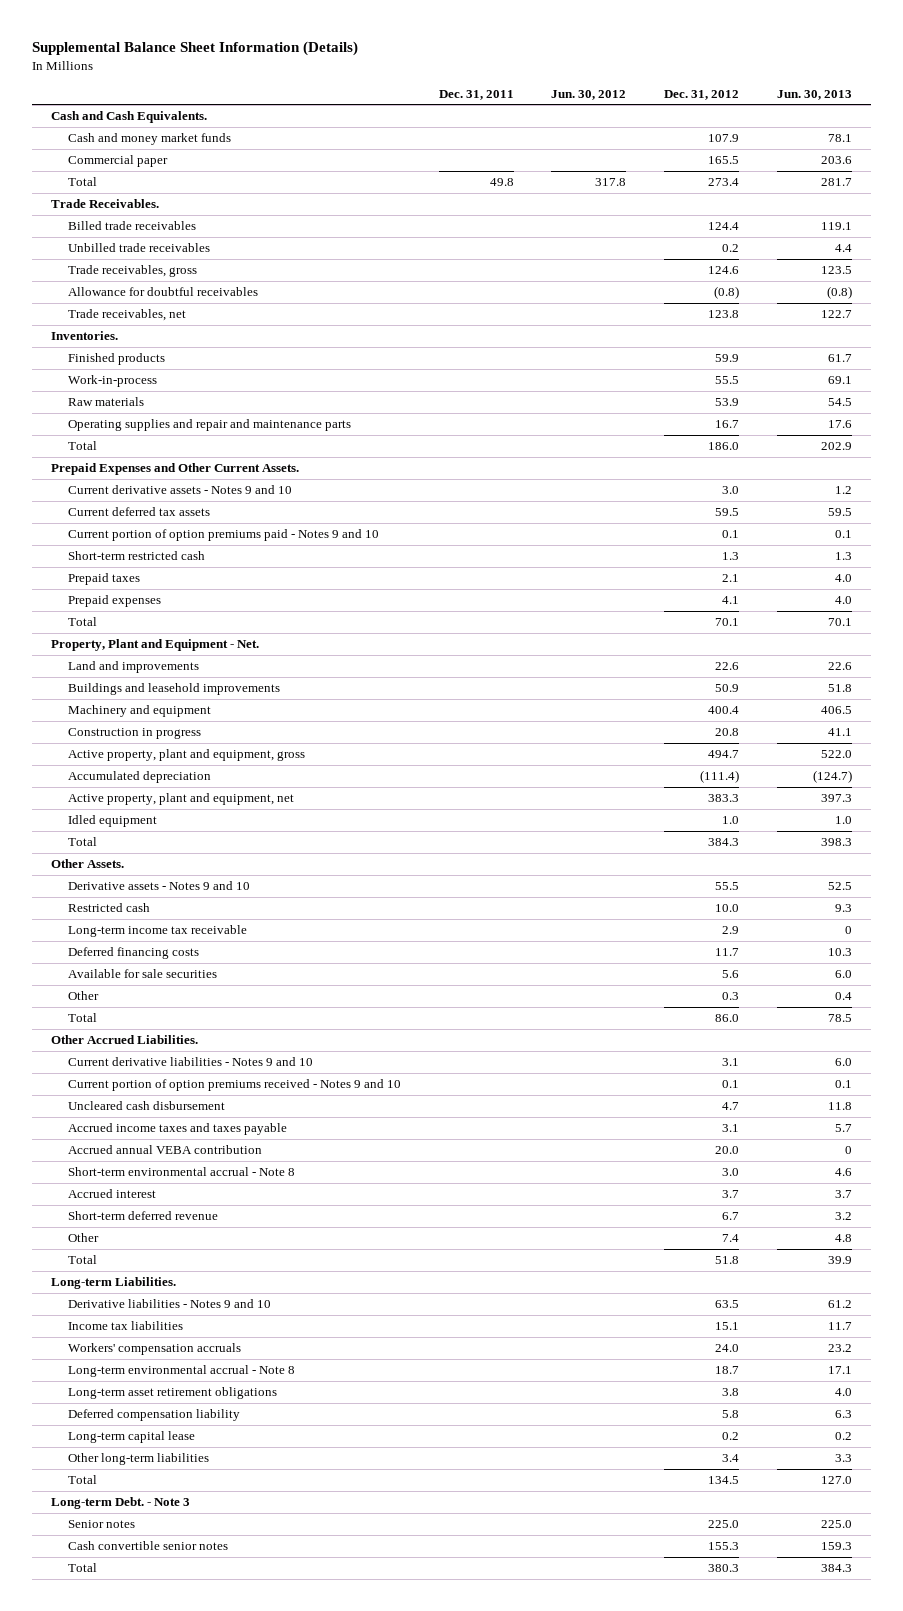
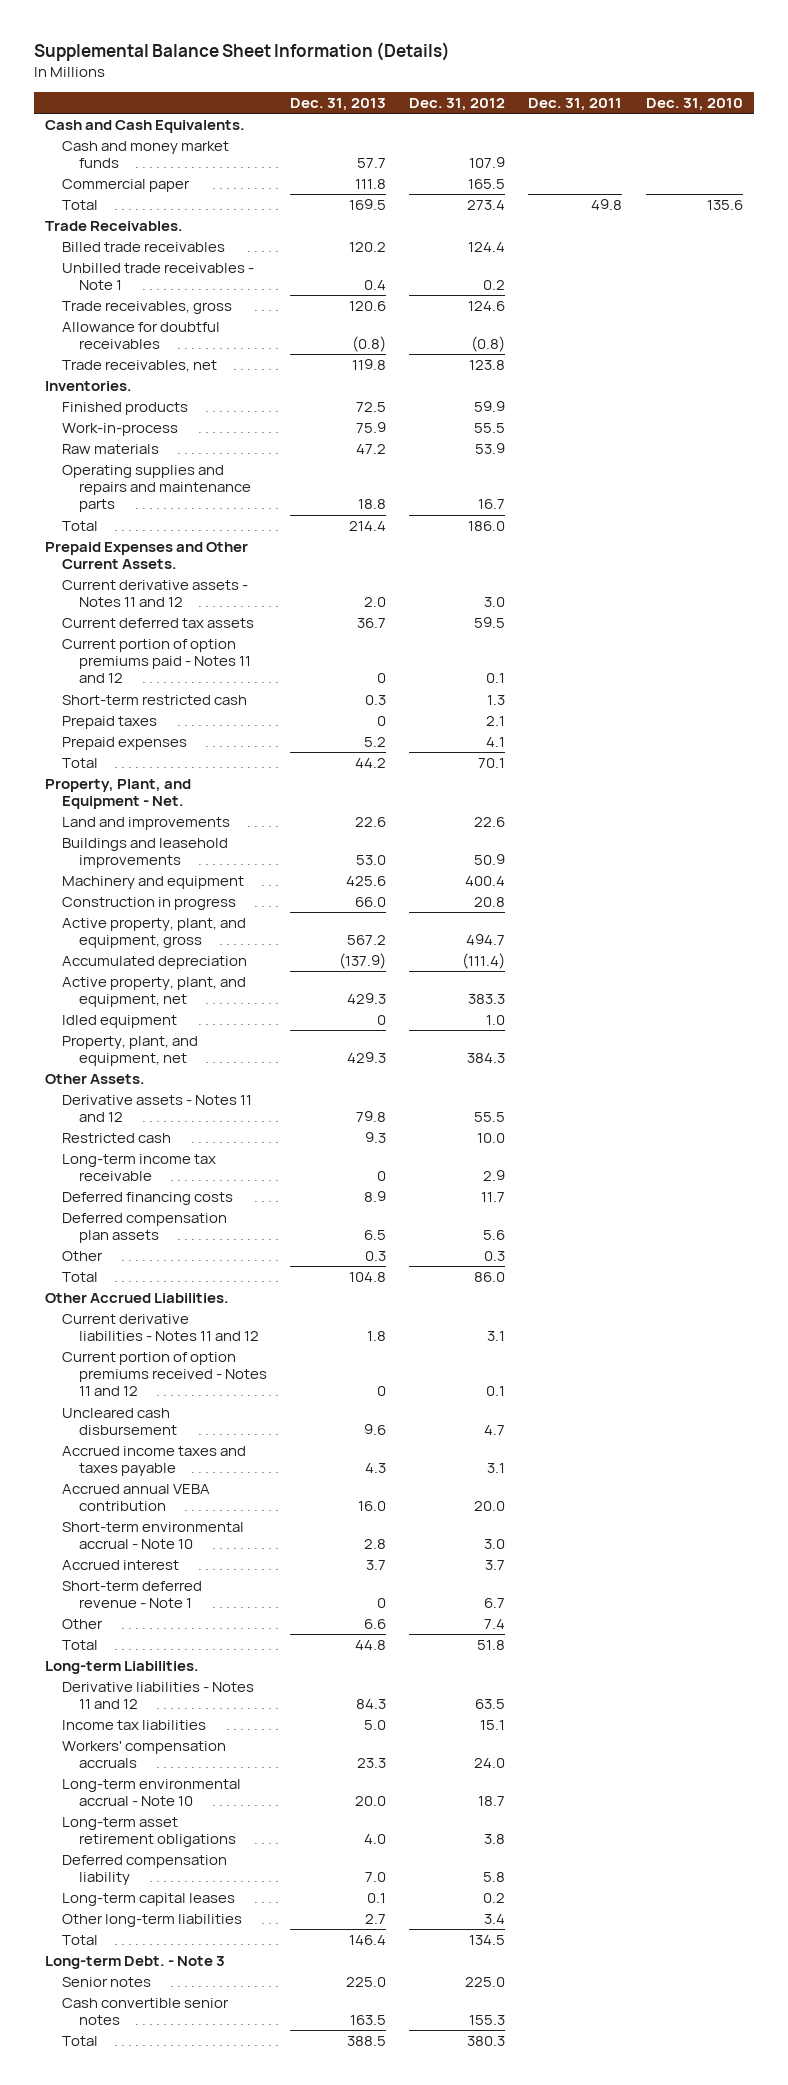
- | Dec. 31, 2011 | Jun. 30, 2012 | Dec. 31, 2012 | Jun. 30, 2013
+ | Dec. 31, 2013 | Dec. 31, 2012 | Dec. 31, 2011 | Dec. 31, 2010
- Unbilled trade receivables | | | 0.2 | 4.4
+ Unbilled trade receivables - Note 1 | 0.4 | 0.2 | |
- Operating supplies and repair and maintenance parts | | | 16.7 | 17.6
+ Operating supplies and repairs and maintenance parts | 18.8 | 16.7 | |
- Current derivative assets - Notes 9 and 10 | | | 3.0 | 1.2
+ Current derivative assets - Notes 11 and 12 | 2.0 | 3.0 | |
- Current portion of option premiums paid - Notes 9 and 10 | | | 0.1 | 0.1
+ Current portion of option premiums paid - Notes 11 and 12 | 0 | 0.1 | |
- Property, Plant and Equipment - Net.
+ Property, Plant, and Equipment - Net.
- Active property, plant and equipment, gross | | | 494.7 | 522.0
+ Active property, plant, and equipment, gross | 567.2 | 494.7 | |
- Active property, plant and equipment, net | | | 383.3 | 397.3
+ Active property, plant, and equipment, net | 429.3 | 383.3 | |
- Total | | | 384.3 | 398.3
+ Property, plant, and equipment, net | 429.3 | 384.3 | |
- Derivative assets - Notes 9 and 10 | | | 55.5 | 52.5
+ Derivative assets - Notes 11 and 12 | 79.8 | 55.5 | |
- Available for sale securities | | | 5.6 | 6.0
+ Deferred compensation plan assets | 6.5 | 5.6 | |
- Current derivative liabilities - Notes 9 and 10 | | | 3.1 | 6.0
- Current portion of option premiums received - Notes 9 and 10 | | | 0.1 | 0.1
+ Current derivative liabilities - Notes 11 and 12 | 1.8 | 3.1 | |
+ Current portion of option premiums received - Notes 11 and 12 | 0 | 0.1 | |
- Short-term environmental accrual - Note 8 | | | 3.0 | 4.6
+ Short-term environmental accrual - Note 10 | 2.8 | 3.0 | |
- Short-term deferred revenue | | | 6.7 | 3.2
+ Short-term deferred revenue - Note 1 | 0 | 6.7 | |
- Derivative liabilities - Notes 9 and 10 | | | 63.5 | 61.2
+ Derivative liabilities - Notes 11 and 12 | 84.3 | 63.5 | |
- Long-term environmental accrual - Note 8 | | | 18.7 | 17.1
+ Long-term environmental accrual - Note 10 | 20.0 | 18.7 | |
- Long-term capital lease | | | 0.2 | 0.2
+ Long-term capital leases | 0.1 | 0.2 | |

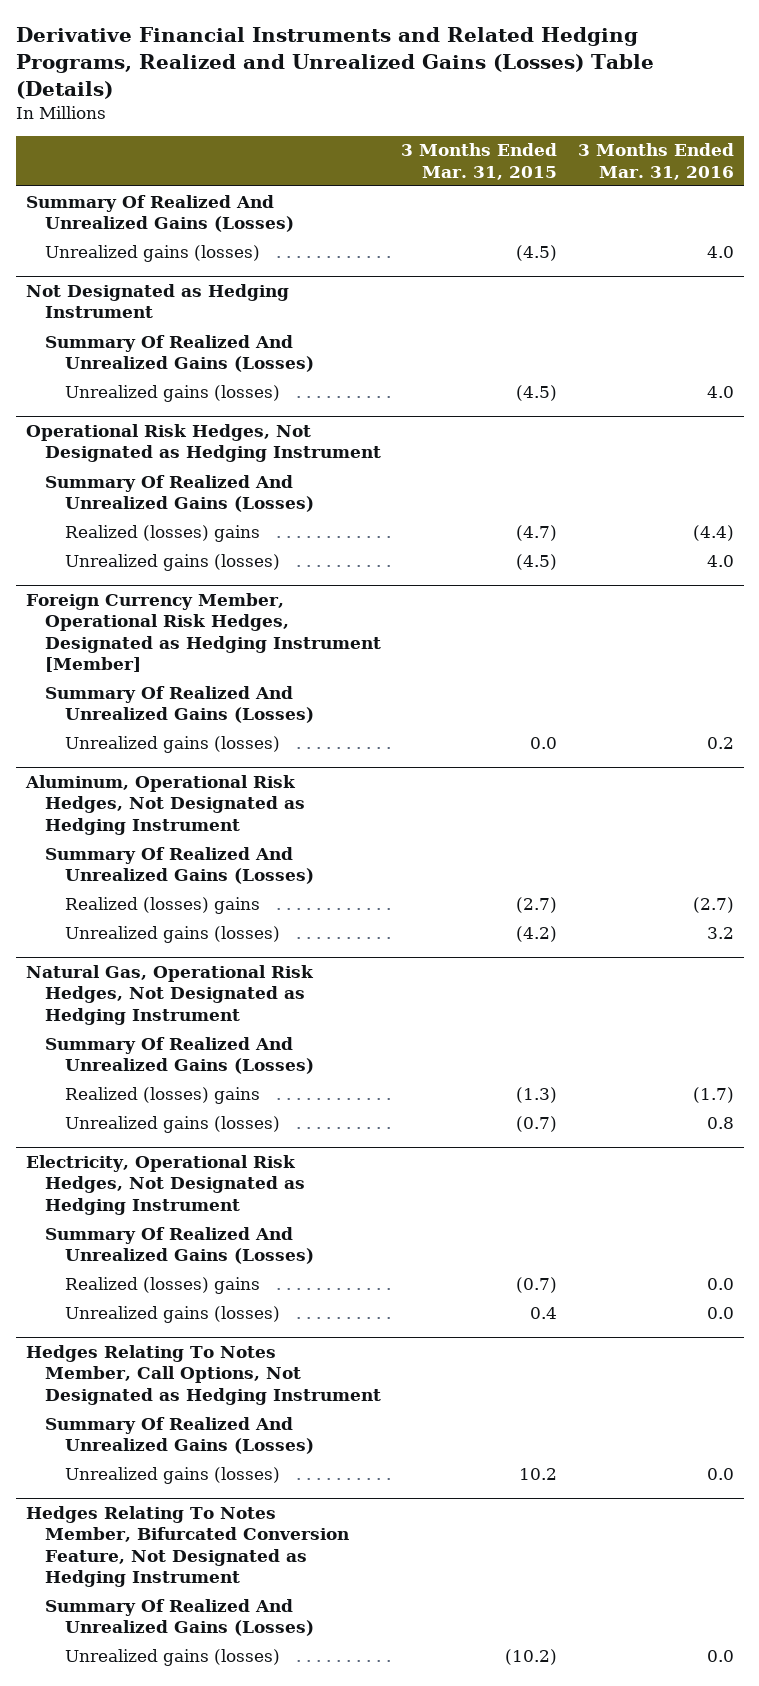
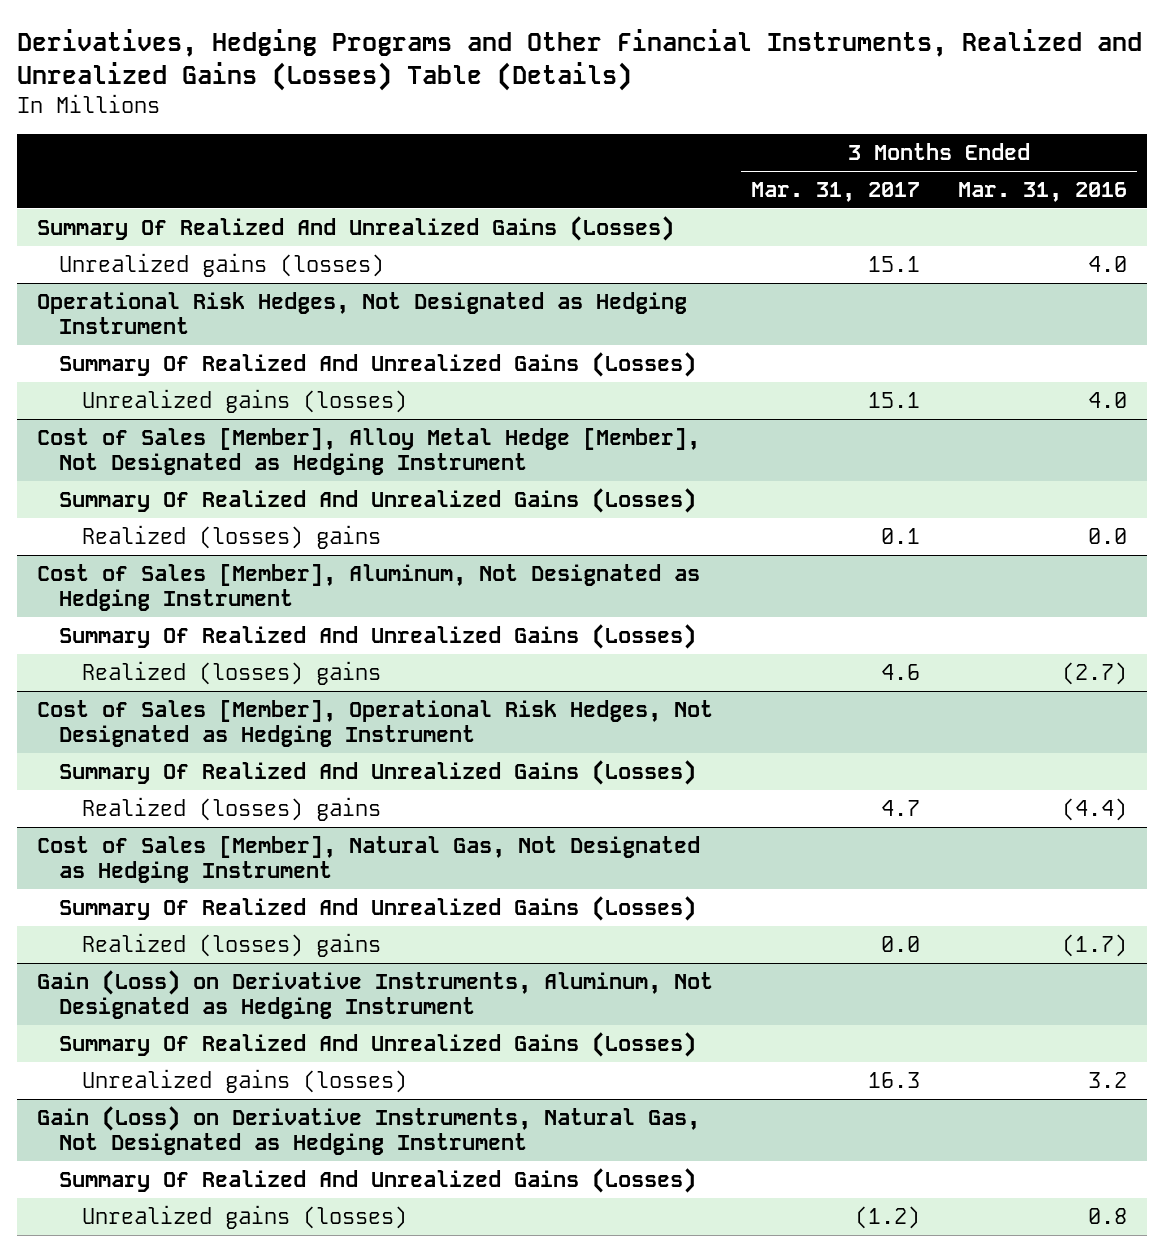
- Derivative Financial Instruments and Related Hedging Programs, Realized and Unrealized Gains (Losses) Table (Details)
+ Derivatives, Hedging Programs and Other Financial Instruments, Realized and Unrealized Gains (Losses) Table (Details)
- | 3 Months Ended Mar. 31, 2015 | 3 Months Ended Mar. 31, 2016
+ | 3 Months Ended Mar. 31, 2017 | 3 Months Ended Mar. 31, 2016
- Not Designated as Hedging Instrument
- Summary Of Realized And Unrealized Gains (Losses)
- Unrealized gains (losses) | (4.5) | 4.0
@ Operational Risk Hedges, Not Designated as Hedging Instrument
- Realized (losses) gains | (4.7) | (4.4)
- Foreign Currency Member, Operational Risk Hedges, Designated as Hedging Instrument [Member]
+ Cost of Sales [Member], Alloy Metal Hedge [Member], Not Designated as Hedging Instrument
- Unrealized gains (losses) | 0.0 | 0.2
- Aluminum, Operational Risk Hedges, Not Designated as Hedging Instrument
+ Realized (losses) gains | 0.1 | 0.0
+ Cost of Sales [Member], Aluminum, Not Designated as Hedging Instrument
- Unrealized gains (losses) | (4.2) | 3.2
- Natural Gas, Operational Risk Hedges, Not Designated as Hedging Instrument
+ Cost of Sales [Member], Operational Risk Hedges, Not Designated as Hedging Instrument
- Realized (losses) gains | (1.3) | (1.7)
- Unrealized gains (losses) | (0.7) | 0.8
- Electricity, Operational Risk Hedges, Not Designated as Hedging Instrument
+ Realized (losses) gains | 4.7 | (4.4)
+ Cost of Sales [Member], Natural Gas, Not Designated as Hedging Instrument
- Realized (losses) gains | (0.7) | 0.0
- Unrealized gains (losses) | 0.4 | 0.0
- Hedges Relating To Notes Member, Call Options, Not Designated as Hedging Instrument
+ Realized (losses) gains | 0.0 | (1.7)
+ Gain (Loss) on Derivative Instruments, Aluminum, Not Designated as Hedging Instrument
- Unrealized gains (losses) | 10.2 | 0.0
- Hedges Relating To Notes Member, Bifurcated Conversion Feature, Not Designated as Hedging Instrument
+ Unrealized gains (losses) | 16.3 | 3.2
+ Gain (Loss) on Derivative Instruments, Natural Gas, Not Designated as Hedging Instrument
- Unrealized gains (losses) | (10.2) | 0.0
+ Unrealized gains (losses) | (1.2) | 0.8

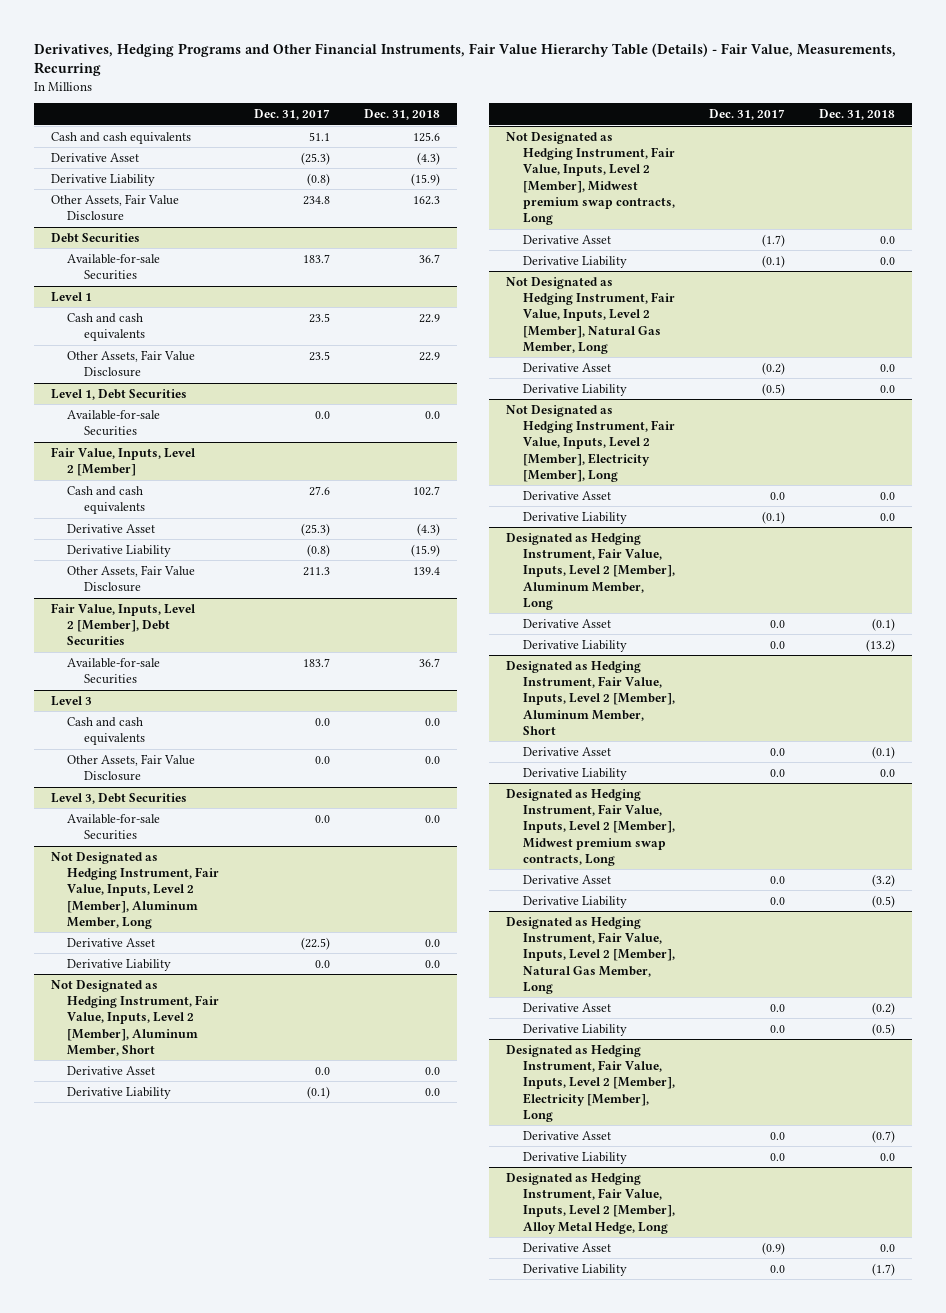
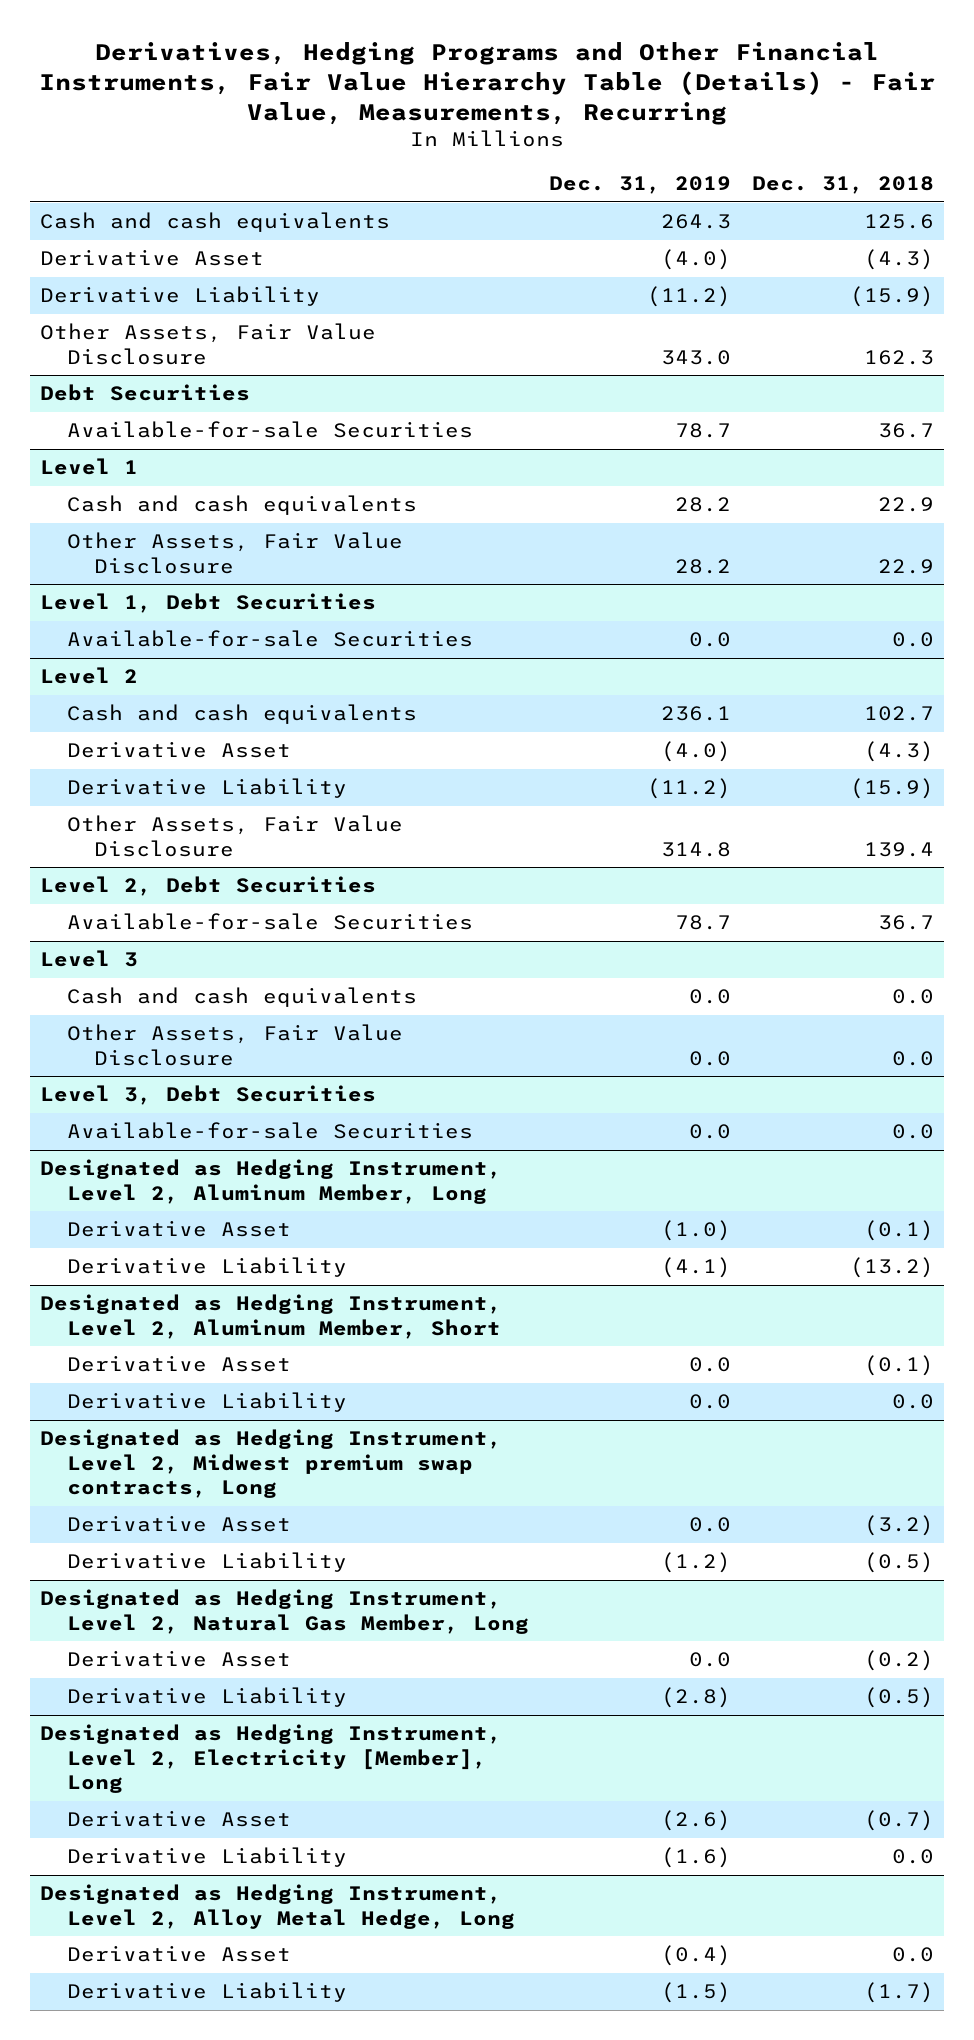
- | Dec. 31, 2017 | Dec. 31, 2018
+ | Dec. 31, 2019 | Dec. 31, 2018
- Fair Value, Inputs, Level 2 [Member]
+ Level 2
- Fair Value, Inputs, Level 2 [Member], Debt Securities
+ Level 2, Debt Securities
- Not Designated as Hedging Instrument, Fair Value, Inputs, Level 2 [Member], Aluminum Member, Long
- Derivative Asset | (22.5) | 0.0
- Derivative Liability | 0.0 | 0.0
- Not Designated as Hedging Instrument, Fair Value, Inputs, Level 2 [Member], Aluminum Member, Short
- Derivative Asset | 0.0 | 0.0
- Derivative Liability | (0.1) | 0.0
- Not Designated as Hedging Instrument, Fair Value, Inputs, Level 2 [Member], Midwest premium swap contracts, Long
- Derivative Asset | (1.7) | 0.0
- Derivative Liability | (0.1) | 0.0
- Not Designated as Hedging Instrument, Fair Value, Inputs, Level 2 [Member], Natural Gas Member, Long
- Derivative Asset | (0.2) | 0.0
- Derivative Liability | (0.5) | 0.0
- Not Designated as Hedging Instrument, Fair Value, Inputs, Level 2 [Member], Electricity [Member], Long
- Derivative Asset | 0.0 | 0.0
- Derivative Liability | (0.1) | 0.0
- Designated as Hedging Instrument, Fair Value, Inputs, Level 2 [Member], Aluminum Member, Long
+ Designated as Hedging Instrument, Level 2, Aluminum Member, Long
- Designated as Hedging Instrument, Fair Value, Inputs, Level 2 [Member], Aluminum Member, Short
+ Designated as Hedging Instrument, Level 2, Aluminum Member, Short
- Designated as Hedging Instrument, Fair Value, Inputs, Level 2 [Member], Midwest premium swap contracts, Long
+ Designated as Hedging Instrument, Level 2, Midwest premium swap contracts, Long
- Designated as Hedging Instrument, Fair Value, Inputs, Level 2 [Member], Natural Gas Member, Long
+ Designated as Hedging Instrument, Level 2, Natural Gas Member, Long
- Designated as Hedging Instrument, Fair Value, Inputs, Level 2 [Member], Electricity [Member], Long
+ Designated as Hedging Instrument, Level 2, Electricity [Member], Long
- Designated as Hedging Instrument, Fair Value, Inputs, Level 2 [Member], Alloy Metal Hedge, Long
+ Designated as Hedging Instrument, Level 2, Alloy Metal Hedge, Long

